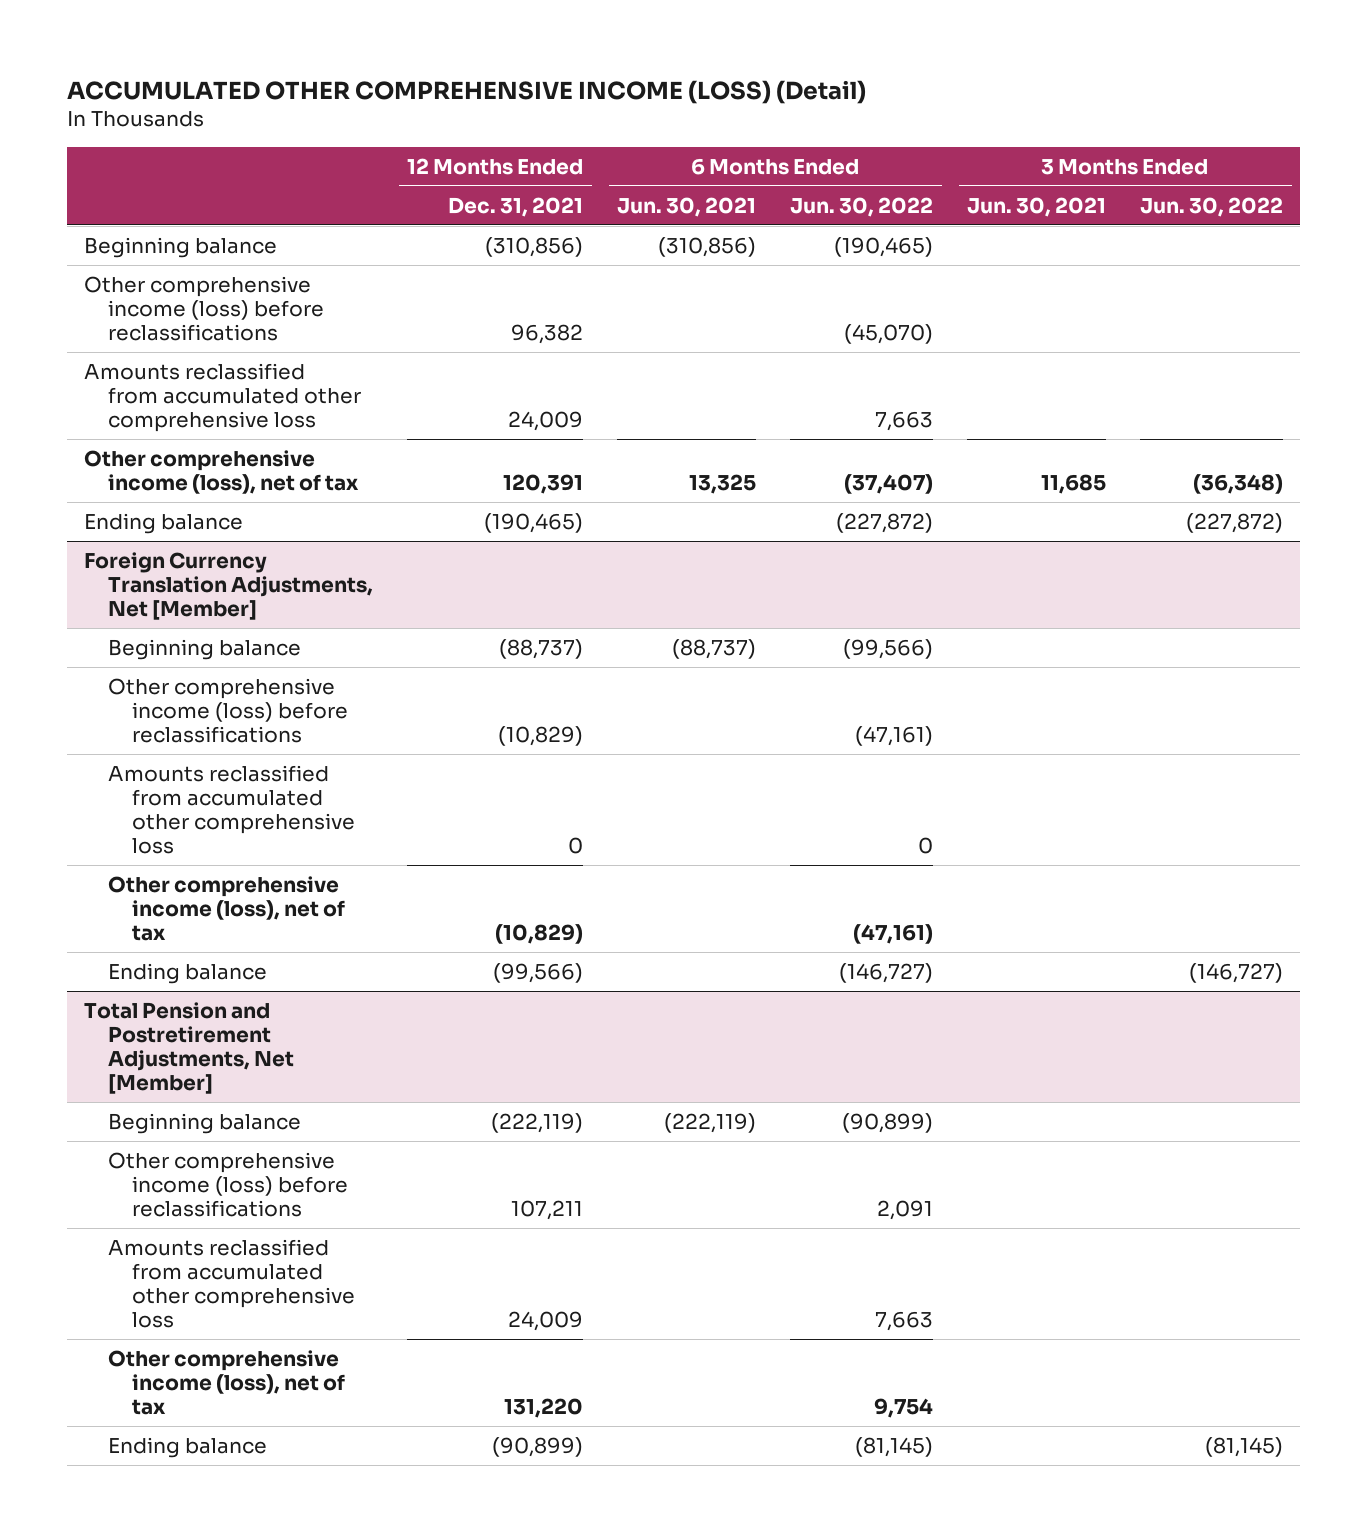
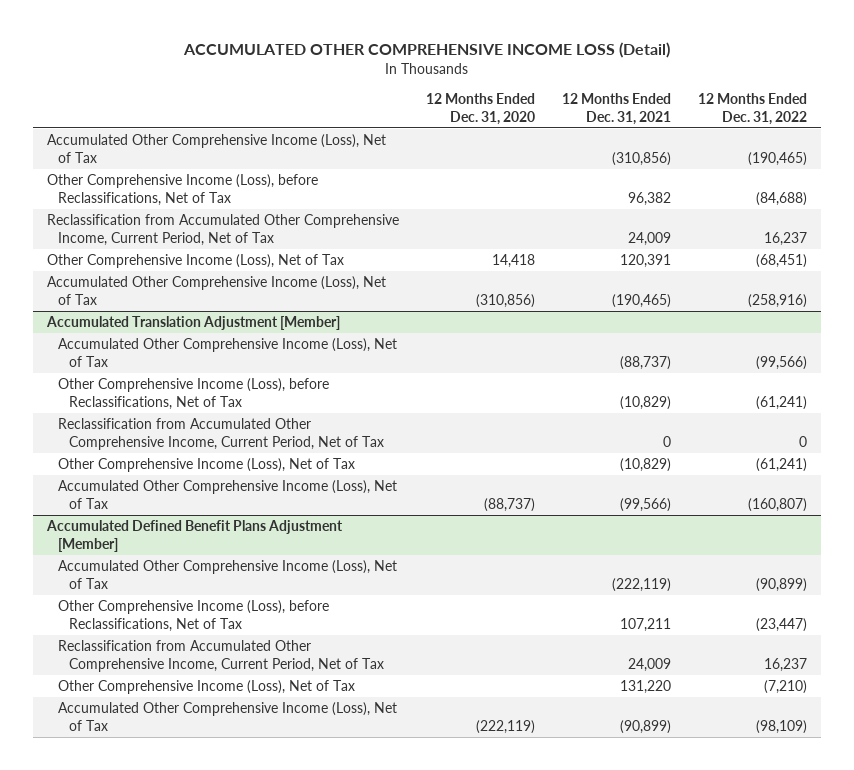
- ACCUMULATED OTHER COMPREHENSIVE INCOME (LOSS) (Detail)
+ ACCUMULATED OTHER COMPREHENSIVE INCOME LOSS (Detail)
- | 12 Months Ended Dec. 31, 2021 | 6 Months Ended Jun. 30, 2021 | 6 Months Ended Jun. 30, 2022 | 3 Months Ended Jun. 30, 2021 | 3 Months Ended Jun. 30, 2022
+ | 12 Months Ended Dec. 31, 2020 | 12 Months Ended Dec. 31, 2021 | 12 Months Ended Dec. 31, 2022
- Beginning balance | (310,856) | (310,856) | (190,465) | |
- Other comprehensive income (loss) before reclassifications | 96,382 | | (45,070) | |
- Amounts reclassified from accumulated other comprehensive loss | 24,009 | | 7,663 | |
- Other comprehensive income (loss), net of tax | 120,391 | 13,325 | (37,407) | 11,685 | (36,348)
- Ending balance | (190,465) | | (227,872) | | (227,872)
- Foreign Currency Translation Adjustments, Net [Member]
- Beginning balance | (88,737) | (88,737) | (99,566) | |
- Other comprehensive income (loss) before reclassifications | (10,829) | | (47,161) | |
- Amounts reclassified from accumulated other comprehensive loss | 0 | | 0 | |
- Other comprehensive income (loss), net of tax | (10,829) | | (47,161) | |
- Ending balance | (99,566) | | (146,727) | | (146,727)
- Total Pension and Postretirement Adjustments, Net [Member]
- Beginning balance | (222,119) | (222,119) | (90,899) | |
- Other comprehensive income (loss) before reclassifications | 107,211 | | 2,091 | |
- Amounts reclassified from accumulated other comprehensive loss | 24,009 | | 7,663 | |
- Other comprehensive income (loss), net of tax | 131,220 | | 9,754 | |
- Ending balance | (90,899) | | (81,145) | | (81,145)
+ Accumulated Other Comprehensive Income (Loss), Net of Tax | | (310,856) | (190,465)
+ Other Comprehensive Income (Loss), before Reclassifications, Net of Tax | | 96,382 | (84,688)
+ Reclassification from Accumulated Other Comprehensive Income, Current Period, Net of Tax | | 24,009 | 16,237
+ Other Comprehensive Income (Loss), Net of Tax | 14,418 | 120,391 | (68,451)
+ Accumulated Other Comprehensive Income (Loss), Net of Tax | (310,856) | (190,465) | (258,916)
+ Accumulated Translation Adjustment [Member]
+ Accumulated Other Comprehensive Income (Loss), Net of Tax | | (88,737) | (99,566)
+ Other Comprehensive Income (Loss), before Reclassifications, Net of Tax | | (10,829) | (61,241)
+ Reclassification from Accumulated Other Comprehensive Income, Current Period, Net of Tax | | 0 | 0
+ Other Comprehensive Income (Loss), Net of Tax | | (10,829) | (61,241)
+ Accumulated Other Comprehensive Income (Loss), Net of Tax | (88,737) | (99,566) | (160,807)
+ Accumulated Defined Benefit Plans Adjustment [Member]
+ Accumulated Other Comprehensive Income (Loss), Net of Tax | | (222,119) | (90,899)
+ Other Comprehensive Income (Loss), before Reclassifications, Net of Tax | | 107,211 | (23,447)
+ Reclassification from Accumulated Other Comprehensive Income, Current Period, Net of Tax | | 24,009 | 16,237
+ Other Comprehensive Income (Loss), Net of Tax | | 131,220 | (7,210)
+ Accumulated Other Comprehensive Income (Loss), Net of Tax | (222,119) | (90,899) | (98,109)

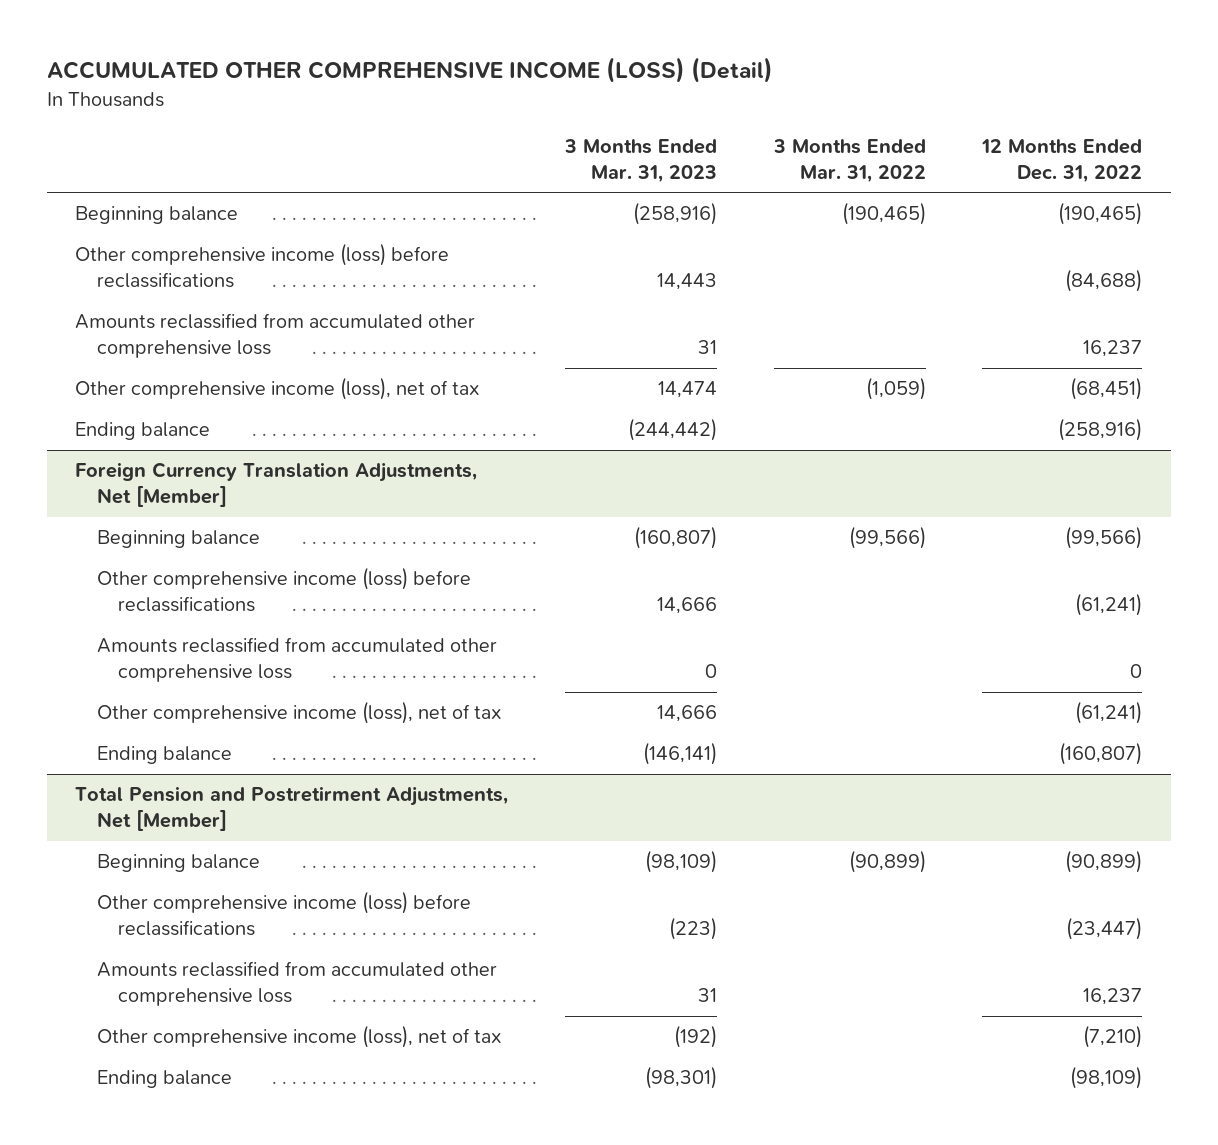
- ACCUMULATED OTHER COMPREHENSIVE INCOME LOSS (Detail)
+ ACCUMULATED OTHER COMPREHENSIVE INCOME (LOSS) (Detail)
- | 12 Months Ended Dec. 31, 2020 | 12 Months Ended Dec. 31, 2021 | 12 Months Ended Dec. 31, 2022
+ | 3 Months Ended Mar. 31, 2023 | 3 Months Ended Mar. 31, 2022 | 12 Months Ended Dec. 31, 2022
- Accumulated Other Comprehensive Income (Loss), Net of Tax | | (310,856) | (190,465)
- Other Comprehensive Income (Loss), before Reclassifications, Net of Tax | | 96,382 | (84,688)
- Reclassification from Accumulated Other Comprehensive Income, Current Period, Net of Tax | | 24,009 | 16,237
- Other Comprehensive Income (Loss), Net of Tax | 14,418 | 120,391 | (68,451)
- Accumulated Other Comprehensive Income (Loss), Net of Tax | (310,856) | (190,465) | (258,916)
- Accumulated Translation Adjustment [Member]
- Accumulated Other Comprehensive Income (Loss), Net of Tax | | (88,737) | (99,566)
- Other Comprehensive Income (Loss), before Reclassifications, Net of Tax | | (10,829) | (61,241)
- Reclassification from Accumulated Other Comprehensive Income, Current Period, Net of Tax | | 0 | 0
- Other Comprehensive Income (Loss), Net of Tax | | (10,829) | (61,241)
- Accumulated Other Comprehensive Income (Loss), Net of Tax | (88,737) | (99,566) | (160,807)
- Accumulated Defined Benefit Plans Adjustment [Member]
- Accumulated Other Comprehensive Income (Loss), Net of Tax | | (222,119) | (90,899)
- Other Comprehensive Income (Loss), before Reclassifications, Net of Tax | | 107,211 | (23,447)
- Reclassification from Accumulated Other Comprehensive Income, Current Period, Net of Tax | | 24,009 | 16,237
- Other Comprehensive Income (Loss), Net of Tax | | 131,220 | (7,210)
- Accumulated Other Comprehensive Income (Loss), Net of Tax | (222,119) | (90,899) | (98,109)
+ Beginning balance | (258,916) | (190,465) | (190,465)
+ Other comprehensive income (loss) before reclassifications | 14,443 | | (84,688)
+ Amounts reclassified from accumulated other comprehensive loss | 31 | | 16,237
+ Other comprehensive income (loss), net of tax | 14,474 | (1,059) | (68,451)
+ Ending balance | (244,442) | | (258,916)
+ Foreign Currency Translation Adjustments, Net [Member]
+ Beginning balance | (160,807) | (99,566) | (99,566)
+ Other comprehensive income (loss) before reclassifications | 14,666 | | (61,241)
+ Amounts reclassified from accumulated other comprehensive loss | 0 | | 0
+ Other comprehensive income (loss), net of tax | 14,666 | | (61,241)
+ Ending balance | (146,141) | | (160,807)
+ Total Pension and Postretirment Adjustments, Net [Member]
+ Beginning balance | (98,109) | (90,899) | (90,899)
+ Other comprehensive income (loss) before reclassifications | (223) | | (23,447)
+ Amounts reclassified from accumulated other comprehensive loss | 31 | | 16,237
+ Other comprehensive income (loss), net of tax | (192) | | (7,210)
+ Ending balance | (98,301) | | (98,109)

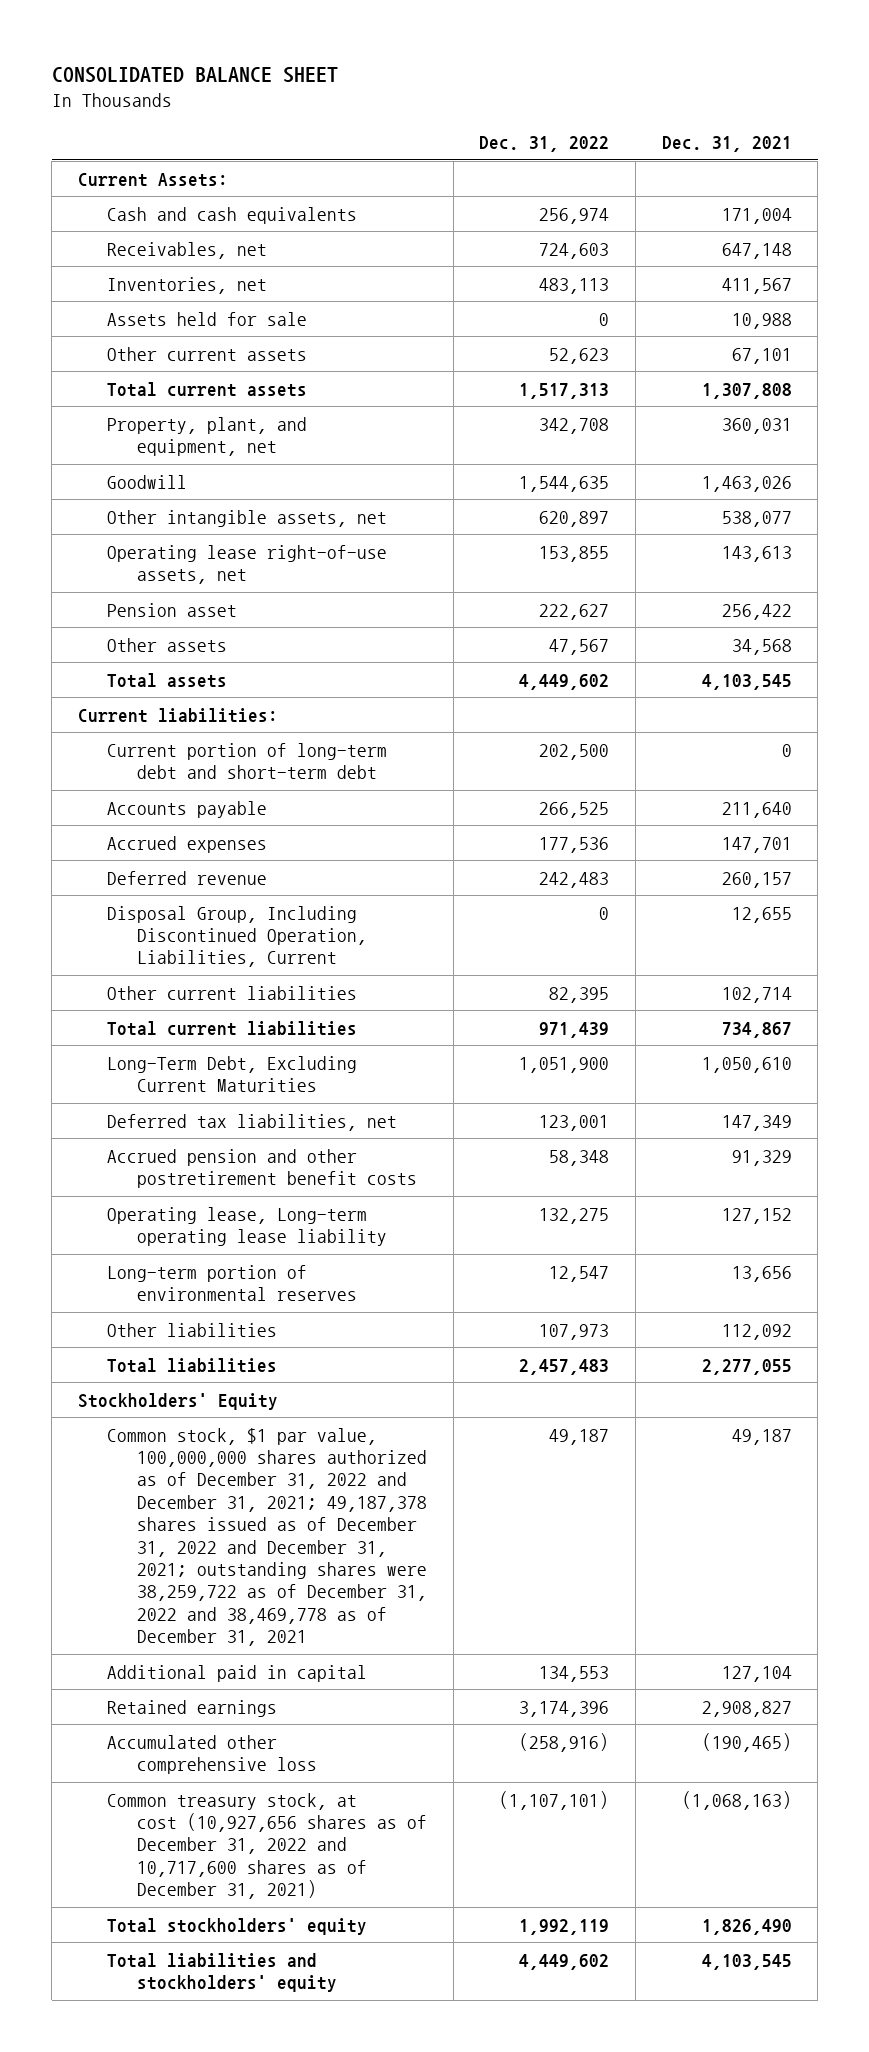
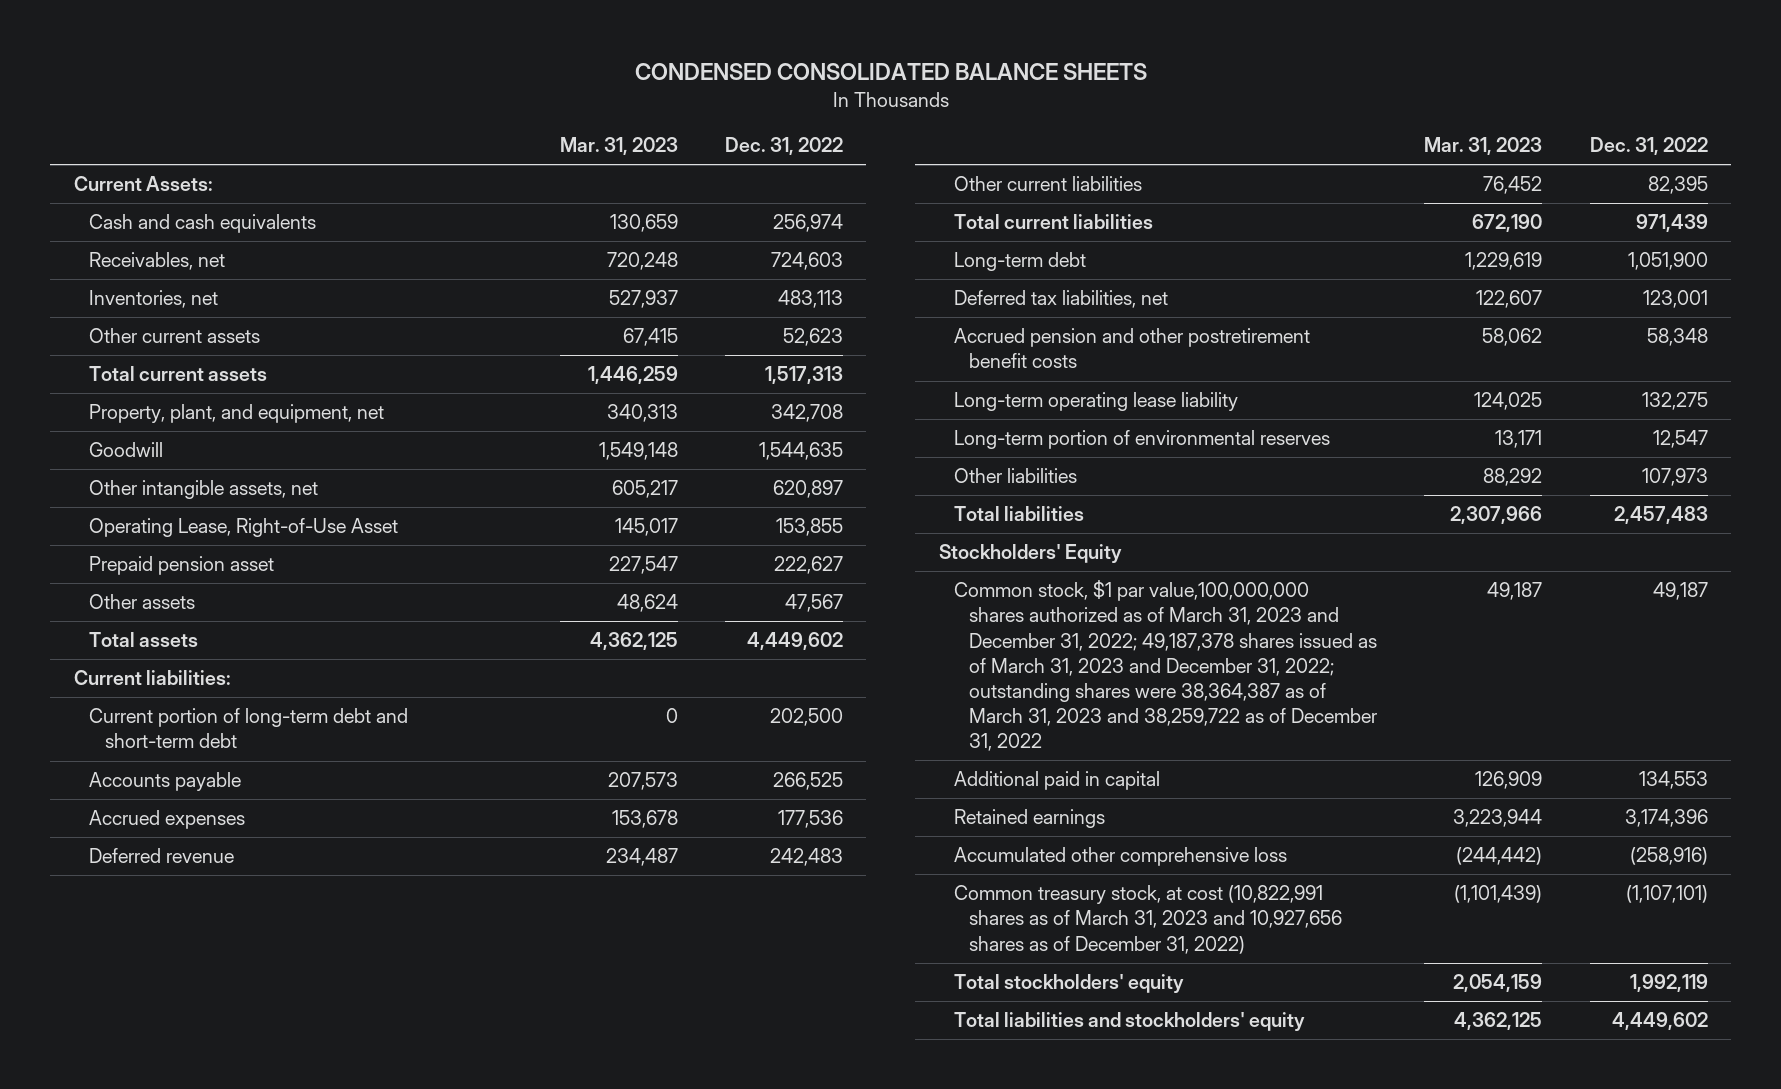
- CONSOLIDATED BALANCE SHEET
+ CONDENSED CONSOLIDATED BALANCE SHEETS
- | Dec. 31, 2022 | Dec. 31, 2021
+ | Mar. 31, 2023 | Dec. 31, 2022
- Assets held for sale | 0 | 10,988
- Operating lease right-of-use assets, net | 153,855 | 143,613
- Pension asset | 222,627 | 256,422
+ Operating Lease, Right-of-Use Asset | 145,017 | 153,855
+ Prepaid pension asset | 227,547 | 222,627
- Disposal Group, Including Discontinued Operation, Liabilities, Current | 0 | 12,655
- Long-Term Debt, Excluding Current Maturities | 1,051,900 | 1,050,610
+ Long-term debt | 1,229,619 | 1,051,900
- Operating lease, Long-term operating lease liability | 132,275 | 127,152
+ Long-term operating lease liability | 124,025 | 132,275
- Common stock, $1 par value, 100,000,000 shares authorized as of December 31, 2022 and December 31, 2021; 49,187,378 shares issued as of December 31, 2022 and December 31, 2021; outstanding shares were 38,259,722 as of December 31, 2022 and 38,469,778 as of December 31, 2021 | 49,187 | 49,187
+ Common stock, $1 par value,100,000,000 shares authorized as of March 31, 2023 and December 31, 2022; 49,187,378 shares issued as of March 31, 2023 and December 31, 2022; outstanding shares were 38,364,387 as of March 31, 2023 and 38,259,722 as of December 31, 2022 | 49,187 | 49,187
- Common treasury stock, at cost (10,927,656 shares as of December 31, 2022 and 10,717,600 shares as of December 31, 2021) | (1,107,101) | (1,068,163)
+ Common treasury stock, at cost (10,822,991 shares as of March 31, 2023 and 10,927,656 shares as of December 31, 2022) | (1,101,439) | (1,107,101)

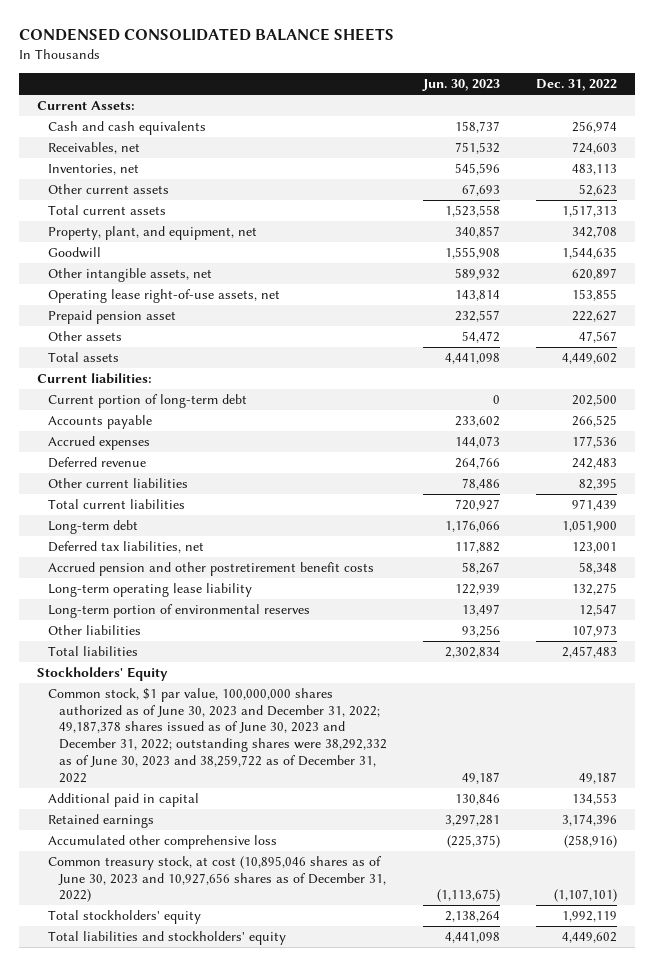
- | Mar. 31, 2023 | Dec. 31, 2022
+ | Jun. 30, 2023 | Dec. 31, 2022
- Operating Lease, Right-of-Use Asset | 145,017 | 153,855
+ Operating lease right-of-use assets, net | 143,814 | 153,855
- Current portion of long-term debt and short-term debt | 0 | 202,500
+ Current portion of long-term debt | 0 | 202,500
- Common stock, $1 par value,100,000,000 shares authorized as of March 31, 2023 and December 31, 2022; 49,187,378 shares issued as of March 31, 2023 and December 31, 2022; outstanding shares were 38,364,387 as of March 31, 2023 and 38,259,722 as of December 31, 2022 | 49,187 | 49,187
+ Common stock, $1 par value, 100,000,000 shares authorized as of June 30, 2023 and December 31, 2022; 49,187,378 shares issued as of June 30, 2023 and December 31, 2022; outstanding shares were 38,292,332 as of June 30, 2023 and 38,259,722 as of December 31, 2022 | 49,187 | 49,187
- Common treasury stock, at cost (10,822,991 shares as of March 31, 2023 and 10,927,656 shares as of December 31, 2022) | (1,101,439) | (1,107,101)
+ Common treasury stock, at cost (10,895,046 shares as of June 30, 2023 and 10,927,656 shares as of December 31, 2022) | (1,113,675) | (1,107,101)

